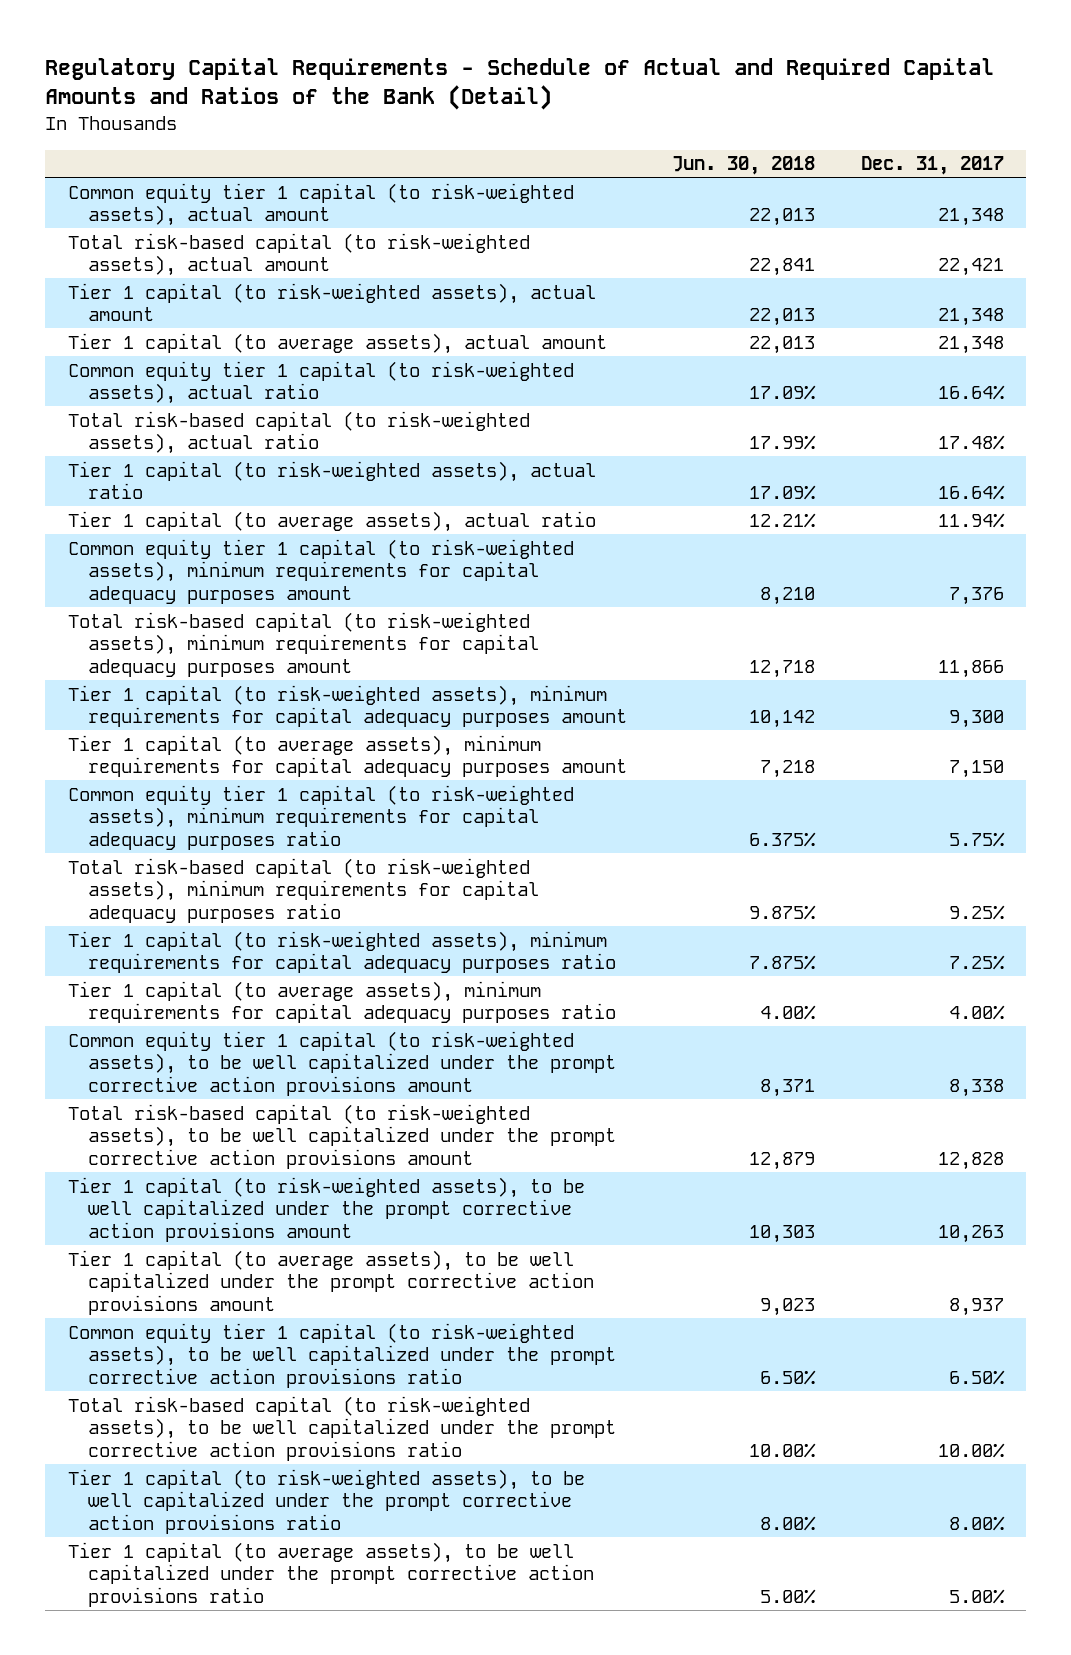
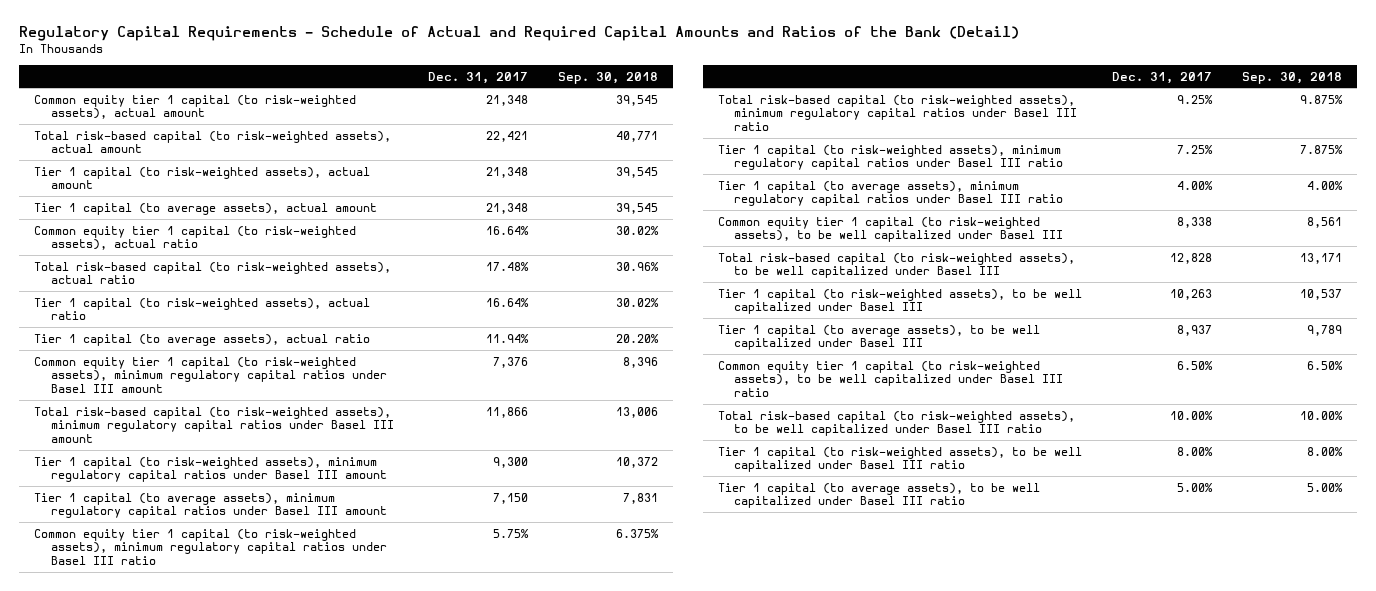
- | Jun. 30, 2018 | Dec. 31, 2017
+ | Dec. 31, 2017 | Sep. 30, 2018
- Common equity tier 1 capital (to risk-weighted assets), minimum requirements for capital adequacy purposes amount | 8,210 | 7,376
- Total risk-based capital (to risk-weighted assets), minimum requirements for capital adequacy purposes amount | 12,718 | 11,866
- Tier 1 capital (to risk-weighted assets), minimum requirements for capital adequacy purposes amount | 10,142 | 9,300
- Tier 1 capital (to average assets), minimum requirements for capital adequacy purposes amount | 7,218 | 7,150
- Common equity tier 1 capital (to risk-weighted assets), minimum requirements for capital adequacy purposes ratio | 6.375% | 5.75%
- Total risk-based capital (to risk-weighted assets), minimum requirements for capital adequacy purposes ratio | 9.875% | 9.25%
- Tier 1 capital (to risk-weighted assets), minimum requirements for capital adequacy purposes ratio | 7.875% | 7.25%
- Tier 1 capital (to average assets), minimum requirements for capital adequacy purposes ratio | 4.00% | 4.00%
- Common equity tier 1 capital (to risk-weighted assets), to be well capitalized under the prompt corrective action provisions amount | 8,371 | 8,338
- Total risk-based capital (to risk-weighted assets), to be well capitalized under the prompt corrective action provisions amount | 12,879 | 12,828
- Tier 1 capital (to risk-weighted assets), to be well capitalized under the prompt corrective action provisions amount | 10,303 | 10,263
- Tier 1 capital (to average assets), to be well capitalized under the prompt corrective action provisions amount | 9,023 | 8,937
- Common equity tier 1 capital (to risk-weighted assets), to be well capitalized under the prompt corrective action provisions ratio | 6.50% | 6.50%
- Total risk-based capital (to risk-weighted assets), to be well capitalized under the prompt corrective action provisions ratio | 10.00% | 10.00%
- Tier 1 capital (to risk-weighted assets), to be well capitalized under the prompt corrective action provisions ratio | 8.00% | 8.00%
- Tier 1 capital (to average assets), to be well capitalized under the prompt corrective action provisions ratio | 5.00% | 5.00%
+ Common equity tier 1 capital (to risk-weighted assets), minimum regulatory capital ratios under Basel III amount | 7,376 | 8,396
+ Total risk-based capital (to risk-weighted assets), minimum regulatory capital ratios under Basel III amount | 11,866 | 13,006
+ Tier 1 capital (to risk-weighted assets), minimum regulatory capital ratios under Basel III amount | 9,300 | 10,372
+ Tier 1 capital (to average assets), minimum regulatory capital ratios under Basel III amount | 7,150 | 7,831
+ Common equity tier 1 capital (to risk-weighted assets), minimum regulatory capital ratios under Basel III ratio | 5.75% | 6.375%
+ Total risk-based capital (to risk-weighted assets), minimum regulatory capital ratios under Basel III ratio | 9.25% | 9.875%
+ Tier 1 capital (to risk-weighted assets), minimum regulatory capital ratios under Basel III ratio | 7.25% | 7.875%
+ Tier 1 capital (to average assets), minimum regulatory capital ratios under Basel III ratio | 4.00% | 4.00%
+ Common equity tier 1 capital (to risk-weighted assets), to be well capitalized under Basel III | 8,338 | 8,561
+ Total risk-based capital (to risk-weighted assets), to be well capitalized under Basel III | 12,828 | 13,171
+ Tier 1 capital (to risk-weighted assets), to be well capitalized under Basel III | 10,263 | 10,537
+ Tier 1 capital (to average assets), to be well capitalized under Basel III | 8,937 | 9,789
+ Common equity tier 1 capital (to risk-weighted assets), to be well capitalized under Basel III ratio | 6.50% | 6.50%
+ Total risk-based capital (to risk-weighted assets), to be well capitalized under Basel III ratio | 10.00% | 10.00%
+ Tier 1 capital (to risk-weighted assets), to be well capitalized under Basel III ratio | 8.00% | 8.00%
+ Tier 1 capital (to average assets), to be well capitalized under Basel III ratio | 5.00% | 5.00%

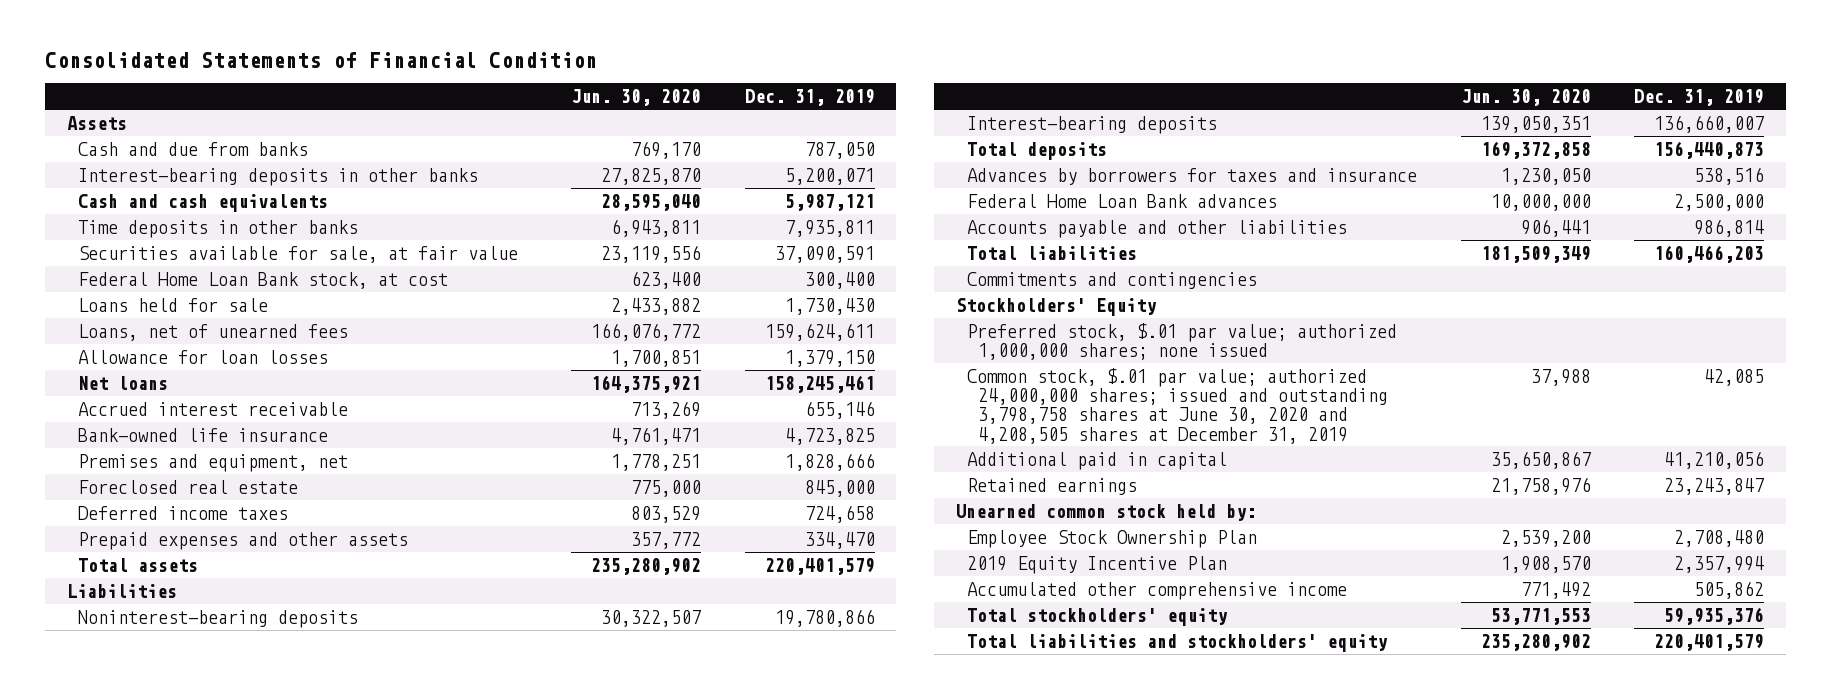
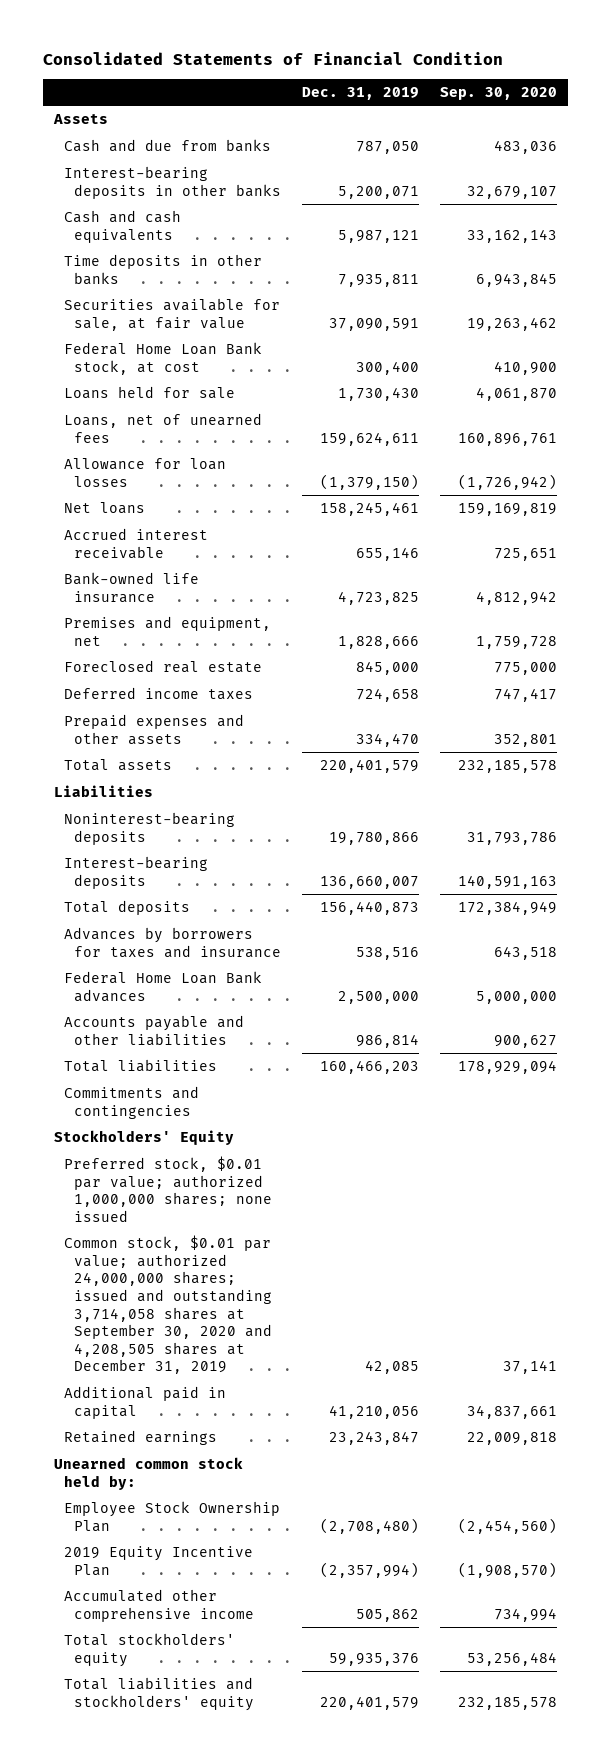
- | Jun. 30, 2020 | Dec. 31, 2019
+ | Dec. 31, 2019 | Sep. 30, 2020
- Allowance for loan losses | 1,700,851 | 1,379,150
+ Allowance for loan losses | (1,379,150) | (1,726,942)
- Preferred stock, $.01 par value; authorized 1,000,000 shares; none issued
- Common stock, $.01 par value; authorized 24,000,000 shares; issued and outstanding 3,798,758 shares at June 30, 2020 and 4,208,505 shares at December 31, 2019 | 37,988 | 42,085
+ Preferred stock, $0.01 par value; authorized 1,000,000 shares; none issued
+ Common stock, $0.01 par value; authorized 24,000,000 shares; issued and outstanding 3,714,058 shares at September 30, 2020 and 4,208,505 shares at December 31, 2019 | 42,085 | 37,141
- Employee Stock Ownership Plan | 2,539,200 | 2,708,480
- 2019 Equity Incentive Plan | 1,908,570 | 2,357,994
+ Employee Stock Ownership Plan | (2,708,480) | (2,454,560)
+ 2019 Equity Incentive Plan | (2,357,994) | (1,908,570)

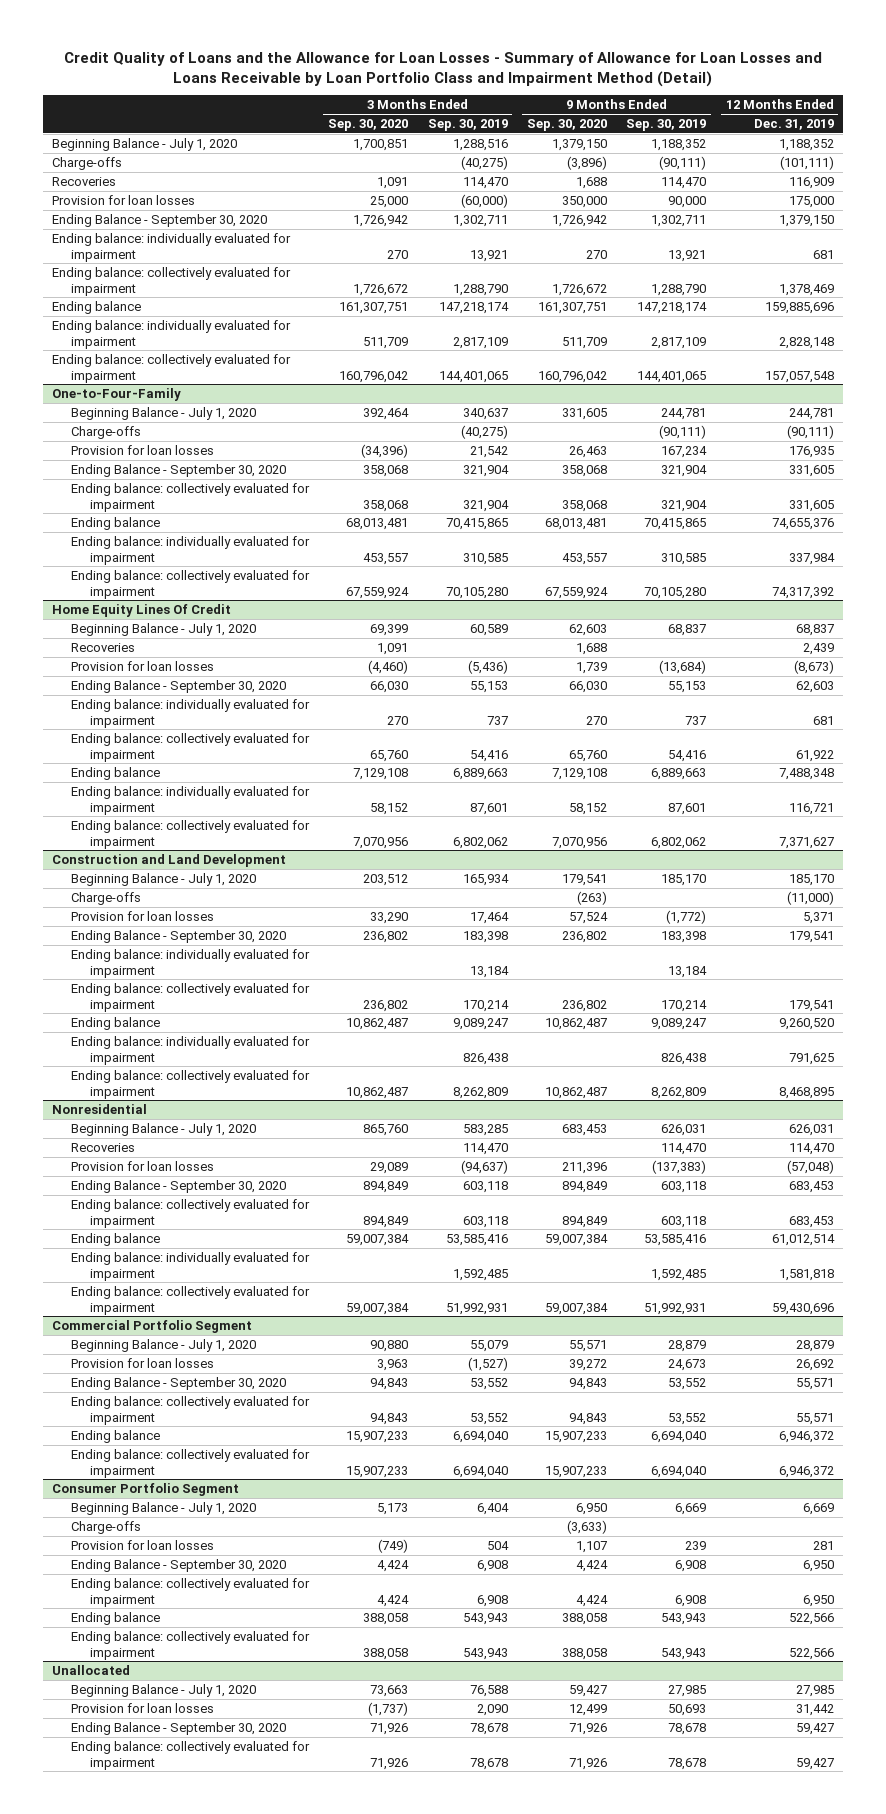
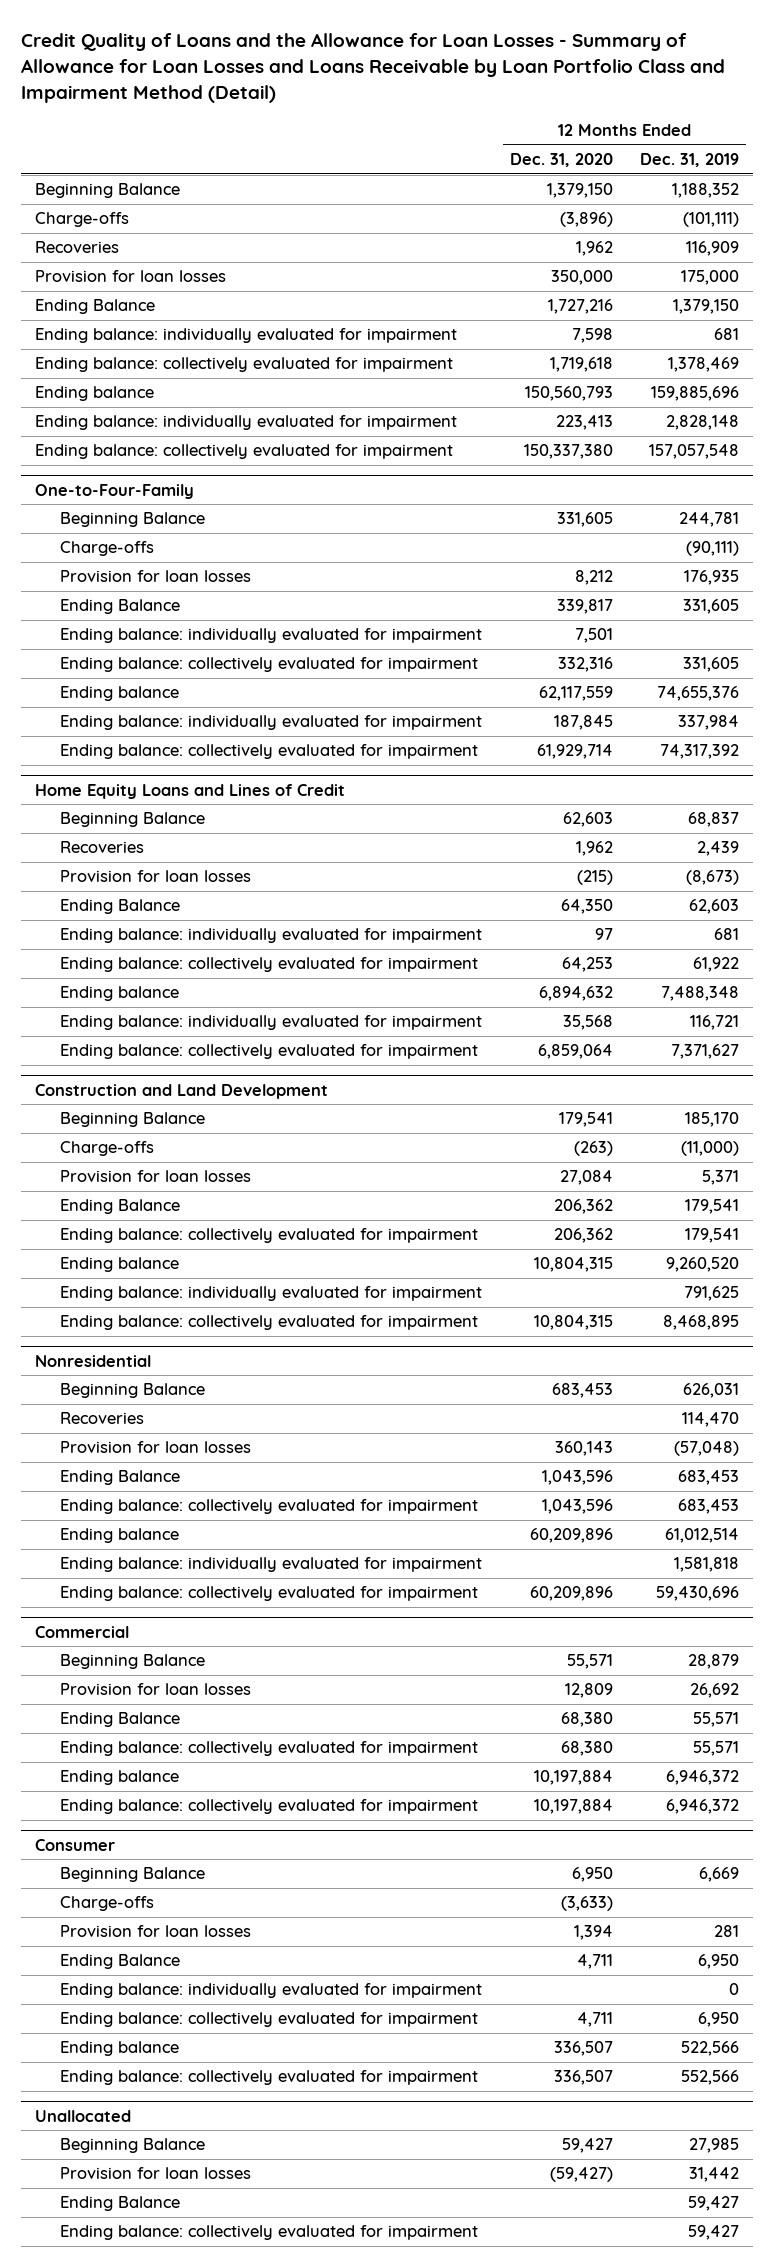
- | 3 Months Ended Sep. 30, 2020 | 3 Months Ended Sep. 30, 2019 | 9 Months Ended Sep. 30, 2020 | 9 Months Ended Sep. 30, 2019 | 12 Months Ended Dec. 31, 2019
+ | 12 Months Ended Dec. 31, 2020 | 12 Months Ended Dec. 31, 2019
- Beginning Balance - July 1, 2020 | 1,700,851 | 1,288,516 | 1,379,150 | 1,188,352 | 1,188,352
+ Beginning Balance | 1,379,150 | 1,188,352
- Ending Balance - September 30, 2020 | 1,726,942 | 1,302,711 | 1,726,942 | 1,302,711 | 1,379,150
+ Ending Balance | 1,727,216 | 1,379,150
@ One-to-Four-Family
- Beginning Balance - July 1, 2020 | 392,464 | 340,637 | 331,605 | 244,781 | 244,781
+ Beginning Balance | 331,605 | 244,781
- Ending Balance - September 30, 2020 | 358,068 | 321,904 | 358,068 | 321,904 | 331,605
+ Ending Balance | 339,817 | 331,605
+ Ending balance: individually evaluated for impairment | 7,501 |
- Home Equity Lines Of Credit
- Beginning Balance - July 1, 2020 | 69,399 | 60,589 | 62,603 | 68,837 | 68,837
+ Home Equity Loans and Lines of Credit
+ Beginning Balance | 62,603 | 68,837
- Ending Balance - September 30, 2020 | 66,030 | 55,153 | 66,030 | 55,153 | 62,603
+ Ending Balance | 64,350 | 62,603
@ Construction and Land Development
- Beginning Balance - July 1, 2020 | 203,512 | 165,934 | 179,541 | 185,170 | 185,170
+ Beginning Balance | 179,541 | 185,170
- Ending Balance - September 30, 2020 | 236,802 | 183,398 | 236,802 | 183,398 | 179,541
- Ending balance: individually evaluated for impairment | | 13,184 | | 13,184 |
+ Ending Balance | 206,362 | 179,541
@ Nonresidential
- Beginning Balance - July 1, 2020 | 865,760 | 583,285 | 683,453 | 626,031 | 626,031
+ Beginning Balance | 683,453 | 626,031
- Ending Balance - September 30, 2020 | 894,849 | 603,118 | 894,849 | 603,118 | 683,453
+ Ending Balance | 1,043,596 | 683,453
- Commercial Portfolio Segment
- Beginning Balance - July 1, 2020 | 90,880 | 55,079 | 55,571 | 28,879 | 28,879
+ Commercial
+ Beginning Balance | 55,571 | 28,879
- Ending Balance - September 30, 2020 | 94,843 | 53,552 | 94,843 | 53,552 | 55,571
+ Ending Balance | 68,380 | 55,571
- Consumer Portfolio Segment
- Beginning Balance - July 1, 2020 | 5,173 | 6,404 | 6,950 | 6,669 | 6,669
+ Consumer
+ Beginning Balance | 6,950 | 6,669
- Ending Balance - September 30, 2020 | 4,424 | 6,908 | 4,424 | 6,908 | 6,950
+ Ending Balance | 4,711 | 6,950
+ Ending balance: individually evaluated for impairment | | 0
- Ending balance: collectively evaluated for impairment | 388,058 | 543,943 | 388,058 | 543,943 | 522,566
+ Ending balance: collectively evaluated for impairment | 336,507 | 552,566
@ Unallocated
- Beginning Balance - July 1, 2020 | 73,663 | 76,588 | 59,427 | 27,985 | 27,985
+ Beginning Balance | 59,427 | 27,985
- Ending Balance - September 30, 2020 | 71,926 | 78,678 | 71,926 | 78,678 | 59,427
+ Ending Balance | | 59,427

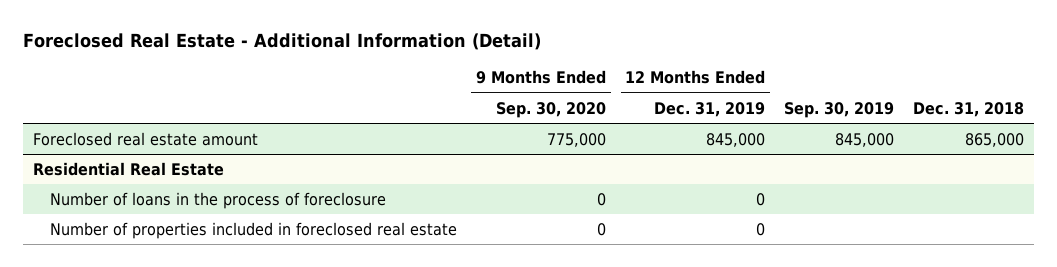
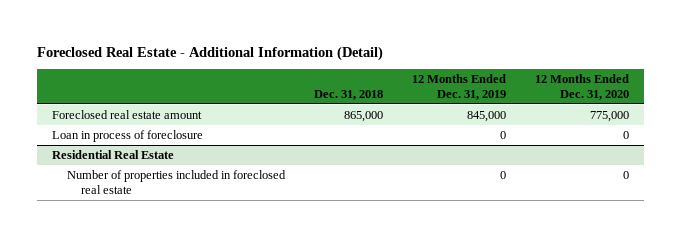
- | 9 Months Ended Sep. 30, 2020 | 12 Months Ended Dec. 31, 2019 | Sep. 30, 2019 | Dec. 31, 2018
+ | Dec. 31, 2018 | 12 Months Ended Dec. 31, 2019 | 12 Months Ended Dec. 31, 2020
+ Loan in process of foreclosure | | 0 | 0
@ Residential Real Estate
- Number of loans in the process of foreclosure | 0 | 0 | |

